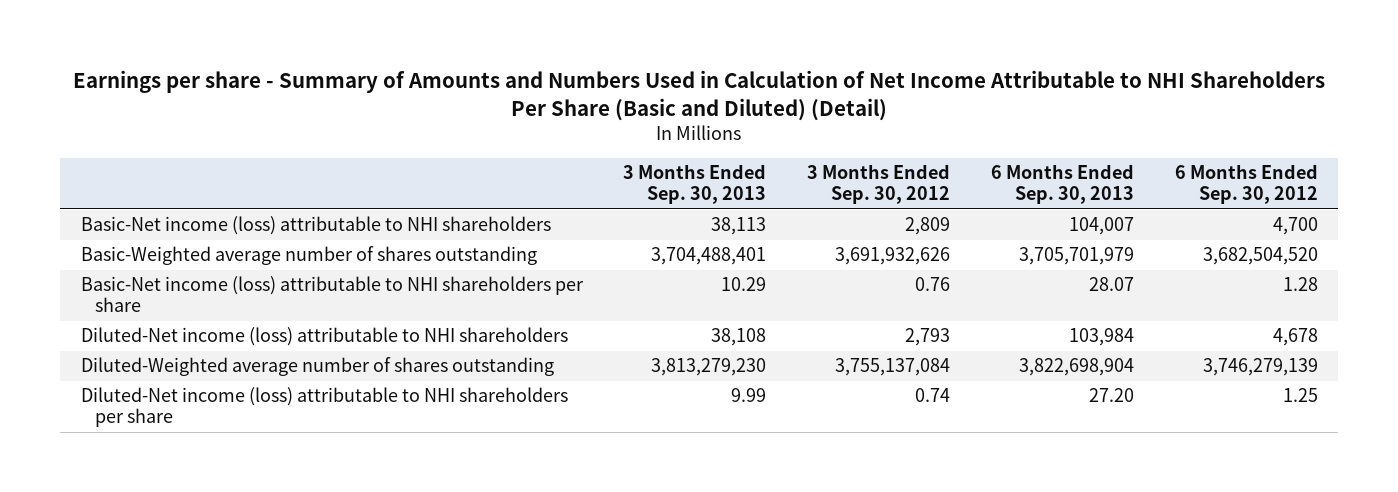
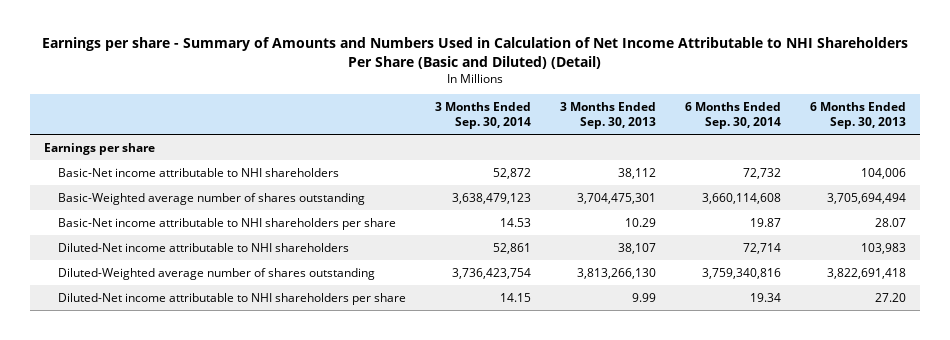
- | 3 Months Ended Sep. 30, 2013 | 3 Months Ended Sep. 30, 2012 | 6 Months Ended Sep. 30, 2013 | 6 Months Ended Sep. 30, 2012
+ | 3 Months Ended Sep. 30, 2014 | 3 Months Ended Sep. 30, 2013 | 6 Months Ended Sep. 30, 2014 | 6 Months Ended Sep. 30, 2013
- Basic-Net income (loss) attributable to NHI shareholders | 38,113 | 2,809 | 104,007 | 4,700
- Basic-Weighted average number of shares outstanding | 3,704,488,401 | 3,691,932,626 | 3,705,701,979 | 3,682,504,520
- Basic-Net income (loss) attributable to NHI shareholders per share | 10.29 | 0.76 | 28.07 | 1.28
- Diluted-Net income (loss) attributable to NHI shareholders | 38,108 | 2,793 | 103,984 | 4,678
- Diluted-Weighted average number of shares outstanding | 3,813,279,230 | 3,755,137,084 | 3,822,698,904 | 3,746,279,139
- Diluted-Net income (loss) attributable to NHI shareholders per share | 9.99 | 0.74 | 27.20 | 1.25
+ Earnings per share
+ Basic-Net income attributable to NHI shareholders | 52,872 | 38,112 | 72,732 | 104,006
+ Basic-Weighted average number of shares outstanding | 3,638,479,123 | 3,704,475,301 | 3,660,114,608 | 3,705,694,494
+ Basic-Net income attributable to NHI shareholders per share | 14.53 | 10.29 | 19.87 | 28.07
+ Diluted-Net income attributable to NHI shareholders | 52,861 | 38,107 | 72,714 | 103,983
+ Diluted-Weighted average number of shares outstanding | 3,736,423,754 | 3,813,266,130 | 3,759,340,816 | 3,822,691,418
+ Diluted-Net income attributable to NHI shareholders per share | 14.15 | 9.99 | 19.34 | 27.20

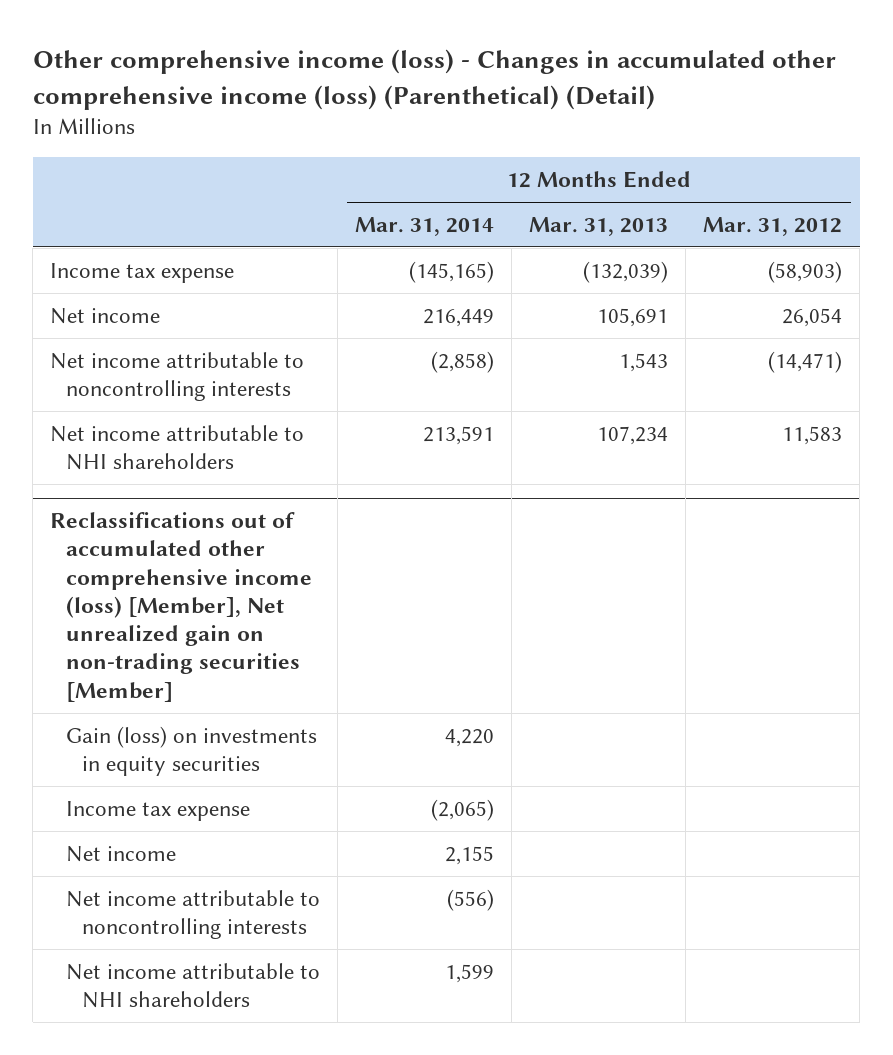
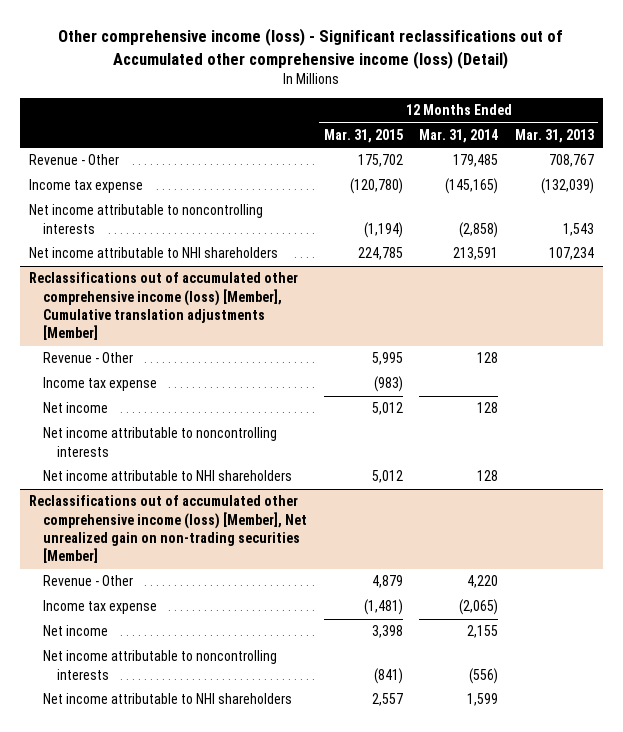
- Other comprehensive income (loss) - Changes in accumulated other comprehensive income (loss) (Parenthetical) (Detail)
+ Other comprehensive income (loss) - Significant reclassifications out of Accumulated other comprehensive income (loss) (Detail)
- | 12 Months Ended Mar. 31, 2014 | 12 Months Ended Mar. 31, 2013 | 12 Months Ended Mar. 31, 2012
+ | 12 Months Ended Mar. 31, 2015 | 12 Months Ended Mar. 31, 2014 | 12 Months Ended Mar. 31, 2013
+ Revenue - Other | 175,702 | 179,485 | 708,767
- Net income | 216,449 | 105,691 | 26,054
+ Reclassifications out of accumulated other comprehensive income (loss) [Member], Cumulative translation adjustments [Member]
+ Revenue - Other | 5,995 | 128 |
+ Income tax expense | (983) | |
+ Net income | 5,012 | 128 |
+ Net income attributable to noncontrolling interests
+ Net income attributable to NHI shareholders | 5,012 | 128 |
@ Reclassifications out of accumulated other comprehensive income (loss) [Member], Net unrealized gain on non-trading securities [Member]
- Gain (loss) on investments in equity securities | 4,220 | |
+ Revenue - Other | 4,879 | 4,220 |

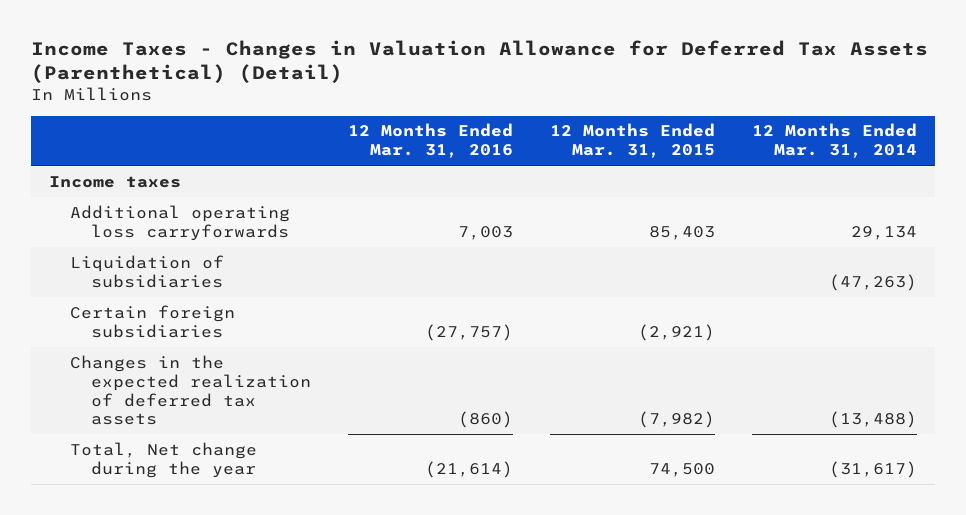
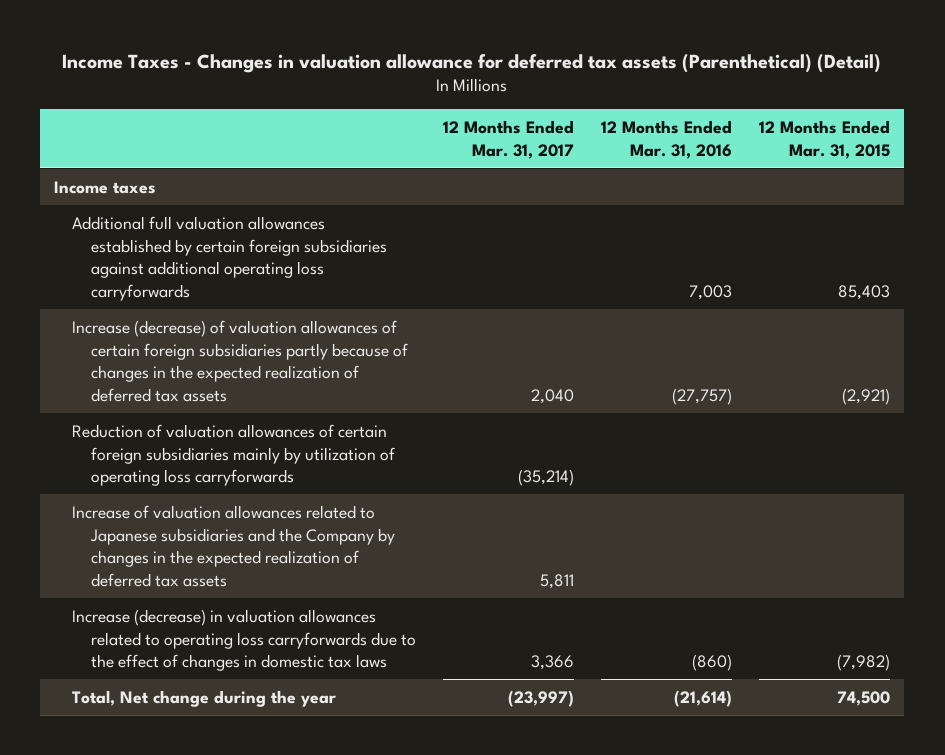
- Income Taxes - Changes in Valuation Allowance for Deferred Tax Assets (Parenthetical) (Detail)
+ Income Taxes - Changes in valuation allowance for deferred tax assets (Parenthetical) (Detail)
- | 12 Months Ended Mar. 31, 2016 | 12 Months Ended Mar. 31, 2015 | 12 Months Ended Mar. 31, 2014
+ | 12 Months Ended Mar. 31, 2017 | 12 Months Ended Mar. 31, 2016 | 12 Months Ended Mar. 31, 2015
- Additional operating loss carryforwards | 7,003 | 85,403 | 29,134
- Liquidation of subsidiaries | | | (47,263)
- Certain foreign subsidiaries | (27,757) | (2,921) |
- Changes in the expected realization of deferred tax assets | (860) | (7,982) | (13,488)
+ Additional full valuation allowances established by certain foreign subsidiaries against additional operating loss carryforwards | | 7,003 | 85,403
+ Increase (decrease) of valuation allowances of certain foreign subsidiaries partly because of changes in the expected realization of deferred tax assets | 2,040 | (27,757) | (2,921)
+ Reduction of valuation allowances of certain foreign subsidiaries mainly by utilization of operating loss carryforwards | (35,214) | |
+ Increase of valuation allowances related to Japanese subsidiaries and the Company by changes in the expected realization of deferred tax assets | 5,811 | |
+ Increase (decrease) in valuation allowances related to operating loss carryforwards due to the effect of changes in domestic tax laws | 3,366 | (860) | (7,982)

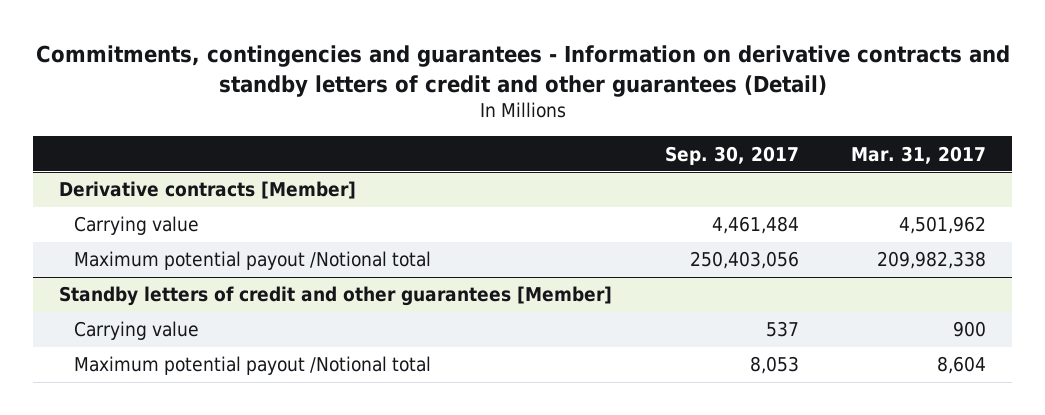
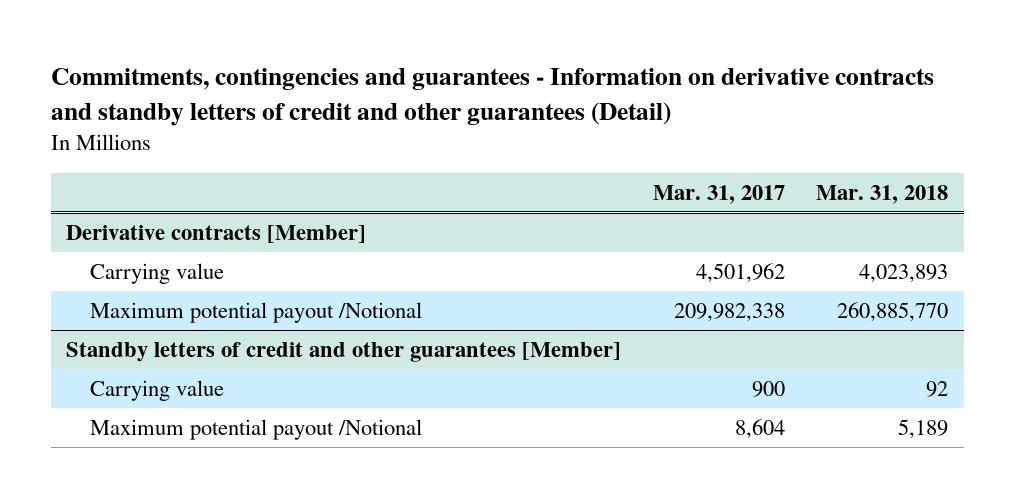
- | Sep. 30, 2017 | Mar. 31, 2017
+ | Mar. 31, 2017 | Mar. 31, 2018
@ Derivative contracts [Member]
- Maximum potential payout /Notional total | 250,403,056 | 209,982,338
+ Maximum potential payout /Notional | 209,982,338 | 260,885,770
@ Standby letters of credit and other guarantees [Member]
- Maximum potential payout /Notional total | 8,053 | 8,604
+ Maximum potential payout /Notional | 8,604 | 5,189

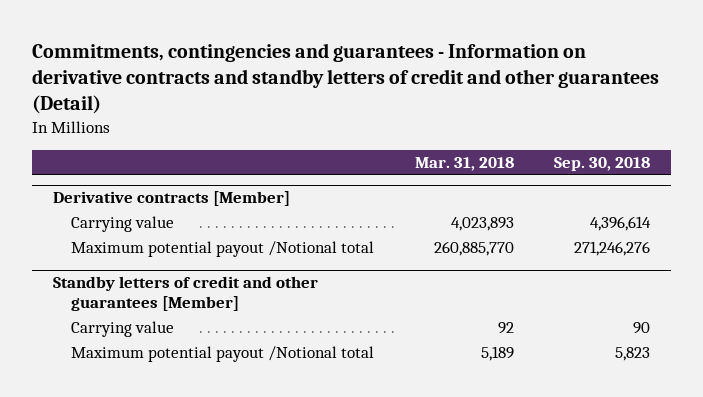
- | Mar. 31, 2017 | Mar. 31, 2018
+ | Mar. 31, 2018 | Sep. 30, 2018
@ Derivative contracts [Member]
- Maximum potential payout /Notional | 209,982,338 | 260,885,770
+ Maximum potential payout /Notional total | 260,885,770 | 271,246,276
@ Standby letters of credit and other guarantees [Member]
- Maximum potential payout /Notional | 8,604 | 5,189
+ Maximum potential payout /Notional total | 5,189 | 5,823

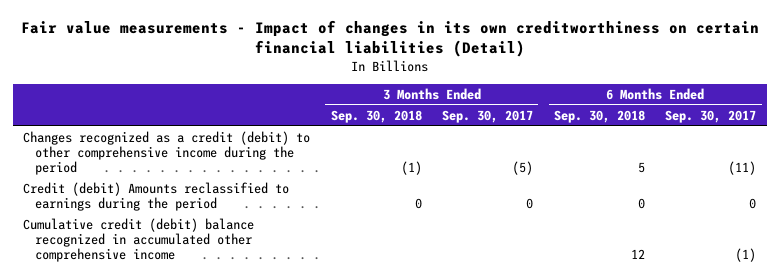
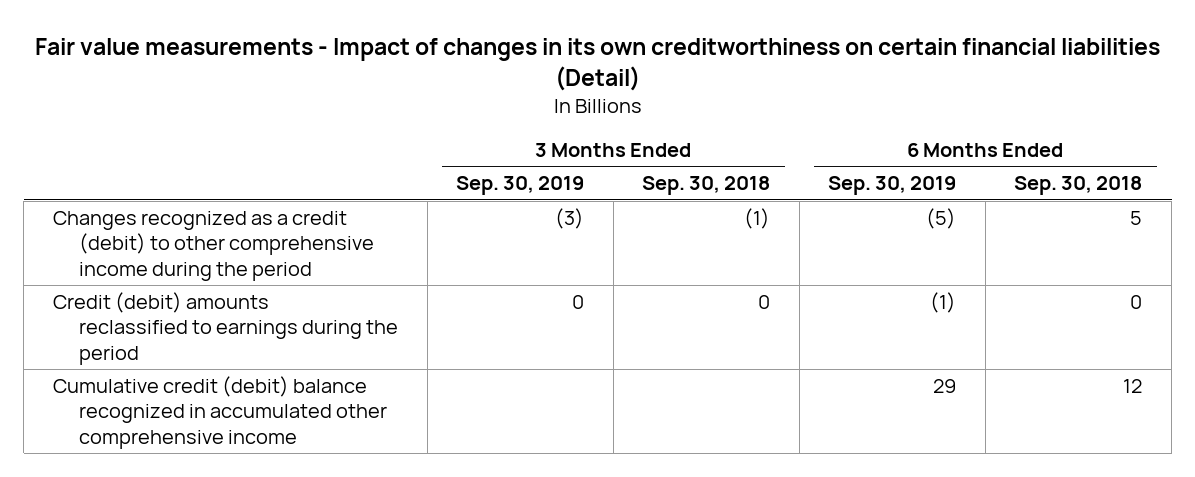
- | 3 Months Ended Sep. 30, 2018 | 3 Months Ended Sep. 30, 2017 | 6 Months Ended Sep. 30, 2018 | 6 Months Ended Sep. 30, 2017
+ | 3 Months Ended Sep. 30, 2019 | 3 Months Ended Sep. 30, 2018 | 6 Months Ended Sep. 30, 2019 | 6 Months Ended Sep. 30, 2018
- Credit (debit) Amounts reclassified to earnings during the period | 0 | 0 | 0 | 0
+ Credit (debit) amounts reclassified to earnings during the period | 0 | 0 | (1) | 0

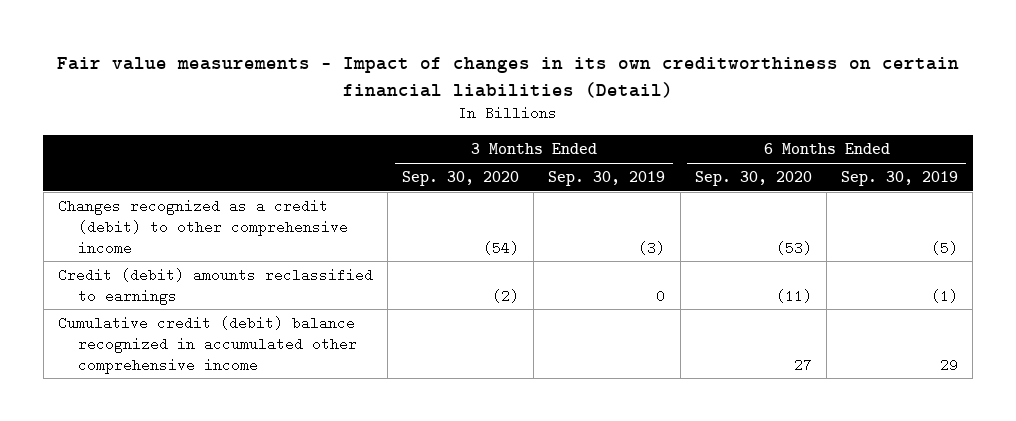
- | 3 Months Ended Sep. 30, 2019 | 3 Months Ended Sep. 30, 2018 | 6 Months Ended Sep. 30, 2019 | 6 Months Ended Sep. 30, 2018
+ | 3 Months Ended Sep. 30, 2020 | 3 Months Ended Sep. 30, 2019 | 6 Months Ended Sep. 30, 2020 | 6 Months Ended Sep. 30, 2019
- Changes recognized as a credit (debit) to other comprehensive income during the period | (3) | (1) | (5) | 5
- Credit (debit) amounts reclassified to earnings during the period | 0 | 0 | (1) | 0
+ Changes recognized as a credit (debit) to other comprehensive income | (54) | (3) | (53) | (5)
+ Credit (debit) amounts reclassified to earnings | (2) | 0 | (11) | (1)

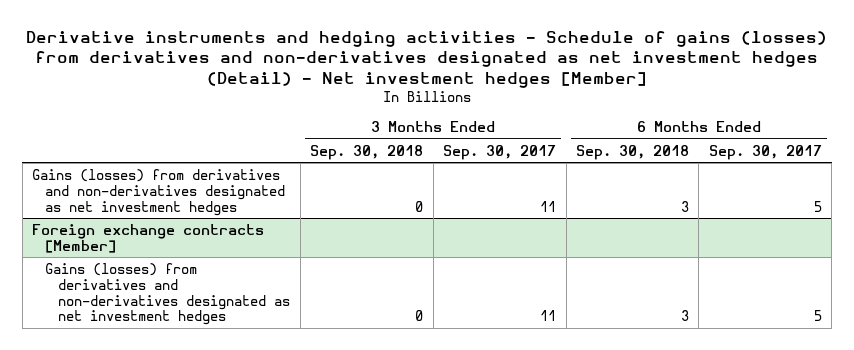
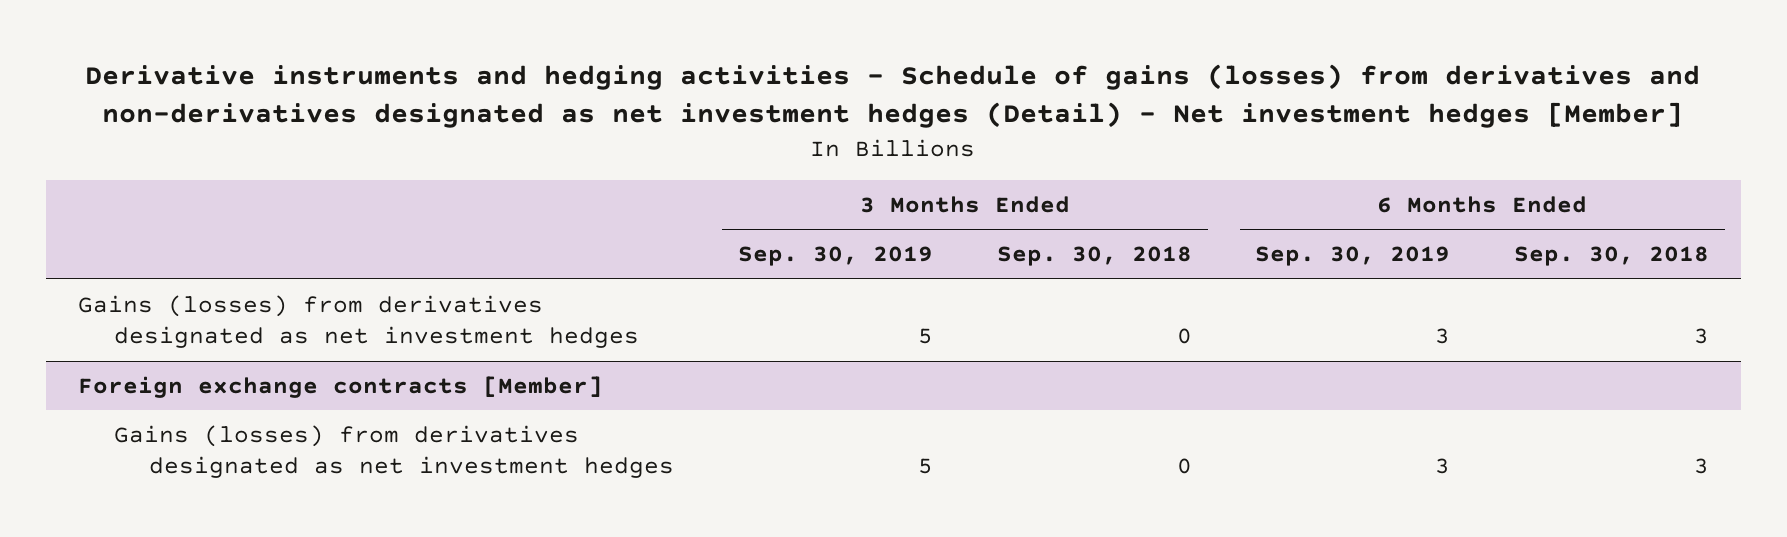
- | 3 Months Ended Sep. 30, 2018 | 3 Months Ended Sep. 30, 2017 | 6 Months Ended Sep. 30, 2018 | 6 Months Ended Sep. 30, 2017
+ | 3 Months Ended Sep. 30, 2019 | 3 Months Ended Sep. 30, 2018 | 6 Months Ended Sep. 30, 2019 | 6 Months Ended Sep. 30, 2018
- Gains (losses) from derivatives and non-derivatives designated as net investment hedges | 0 | 11 | 3 | 5
+ Gains (losses) from derivatives designated as net investment hedges | 5 | 0 | 3 | 3
@ Foreign exchange contracts [Member]
- Gains (losses) from derivatives and non-derivatives designated as net investment hedges | 0 | 11 | 3 | 5
+ Gains (losses) from derivatives designated as net investment hedges | 5 | 0 | 3 | 3

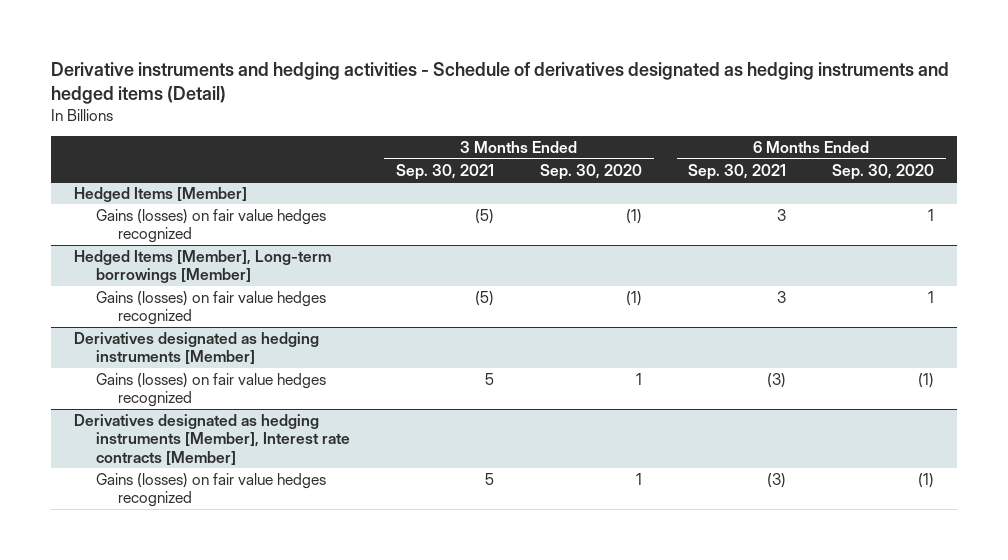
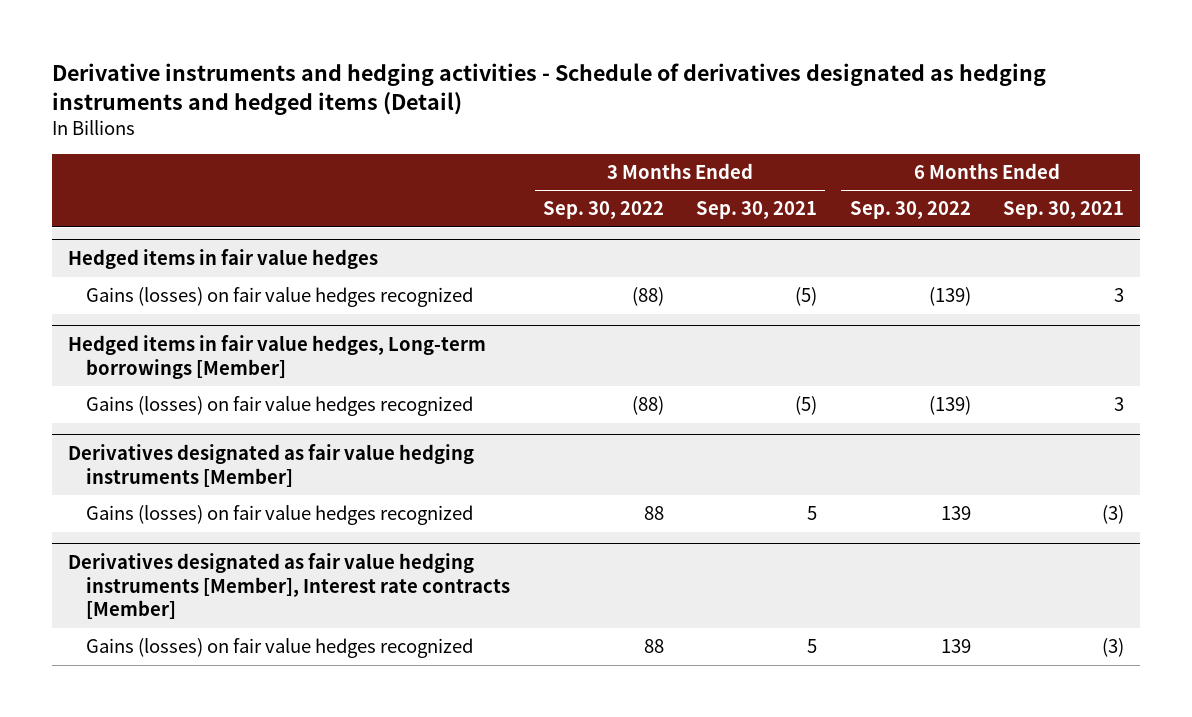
- | 3 Months Ended Sep. 30, 2021 | 3 Months Ended Sep. 30, 2020 | 6 Months Ended Sep. 30, 2021 | 6 Months Ended Sep. 30, 2020
+ | 3 Months Ended Sep. 30, 2022 | 3 Months Ended Sep. 30, 2021 | 6 Months Ended Sep. 30, 2022 | 6 Months Ended Sep. 30, 2021
- Hedged Items [Member]
+ Hedged items in fair value hedges
- Hedged Items [Member], Long-term borrowings [Member]
+ Hedged items in fair value hedges, Long-term borrowings [Member]
- Derivatives designated as hedging instruments [Member]
+ Derivatives designated as fair value hedging instruments [Member]
- Derivatives designated as hedging instruments [Member], Interest rate contracts [Member]
+ Derivatives designated as fair value hedging instruments [Member], Interest rate contracts [Member]

